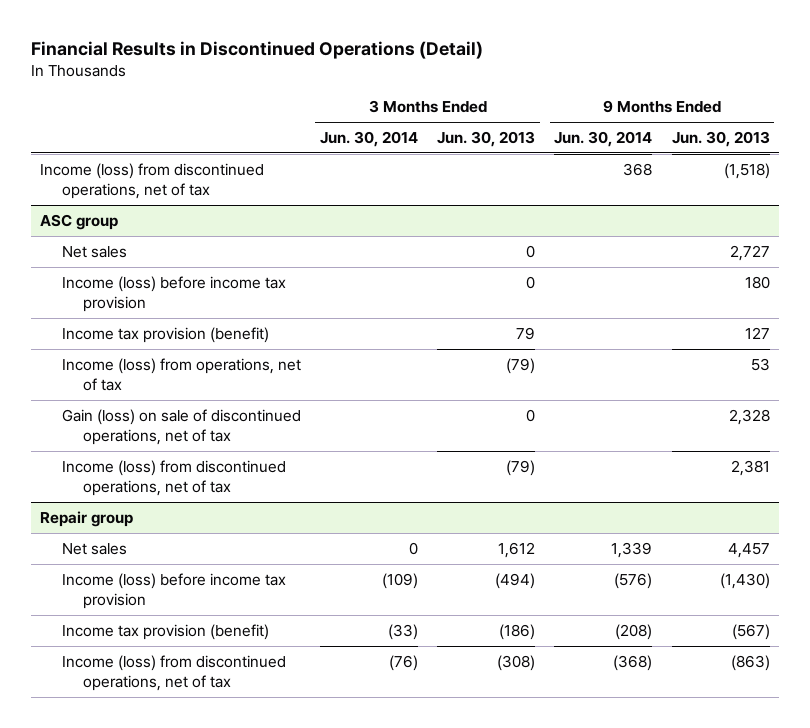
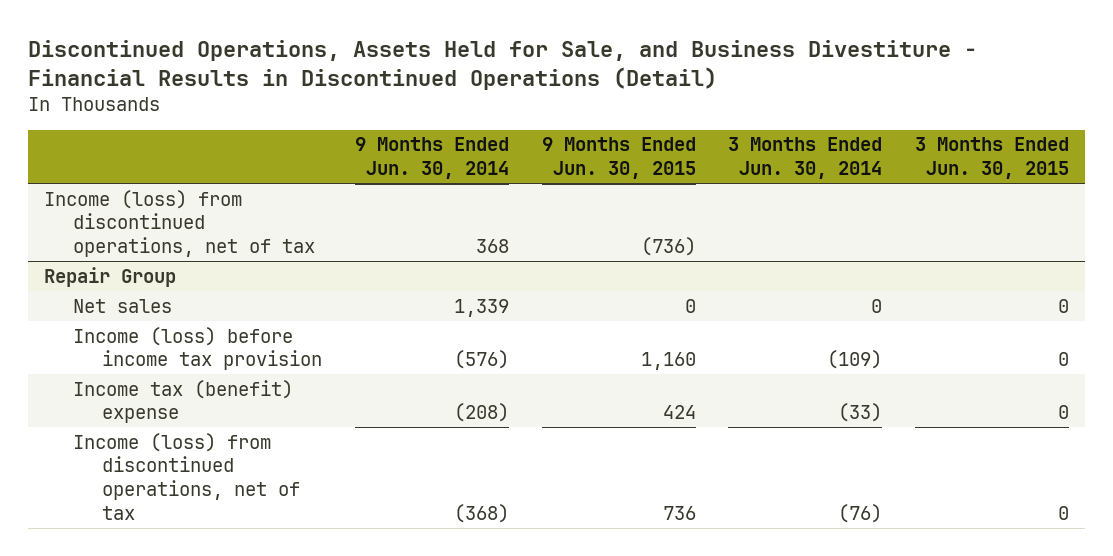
- Financial Results in Discontinued Operations (Detail)
+ Discontinued Operations, Assets Held for Sale, and Business Divestiture - Financial Results in Discontinued Operations (Detail)
- | 3 Months Ended Jun. 30, 2014 | 3 Months Ended Jun. 30, 2013 | 9 Months Ended Jun. 30, 2014 | 9 Months Ended Jun. 30, 2013
+ | 9 Months Ended Jun. 30, 2014 | 9 Months Ended Jun. 30, 2015 | 3 Months Ended Jun. 30, 2014 | 3 Months Ended Jun. 30, 2015
- ASC group
- Net sales | | 0 | | 2,727
- Income (loss) before income tax provision | | 0 | | 180
- Income tax provision (benefit) | | 79 | | 127
- Income (loss) from operations, net of tax | | (79) | | 53
- Gain (loss) on sale of discontinued operations, net of tax | | 0 | | 2,328
- Income (loss) from discontinued operations, net of tax | | (79) | | 2,381
- Repair group
+ Repair Group
- Income tax provision (benefit) | (33) | (186) | (208) | (567)
+ Income tax (benefit) expense | (208) | 424 | (33) | 0

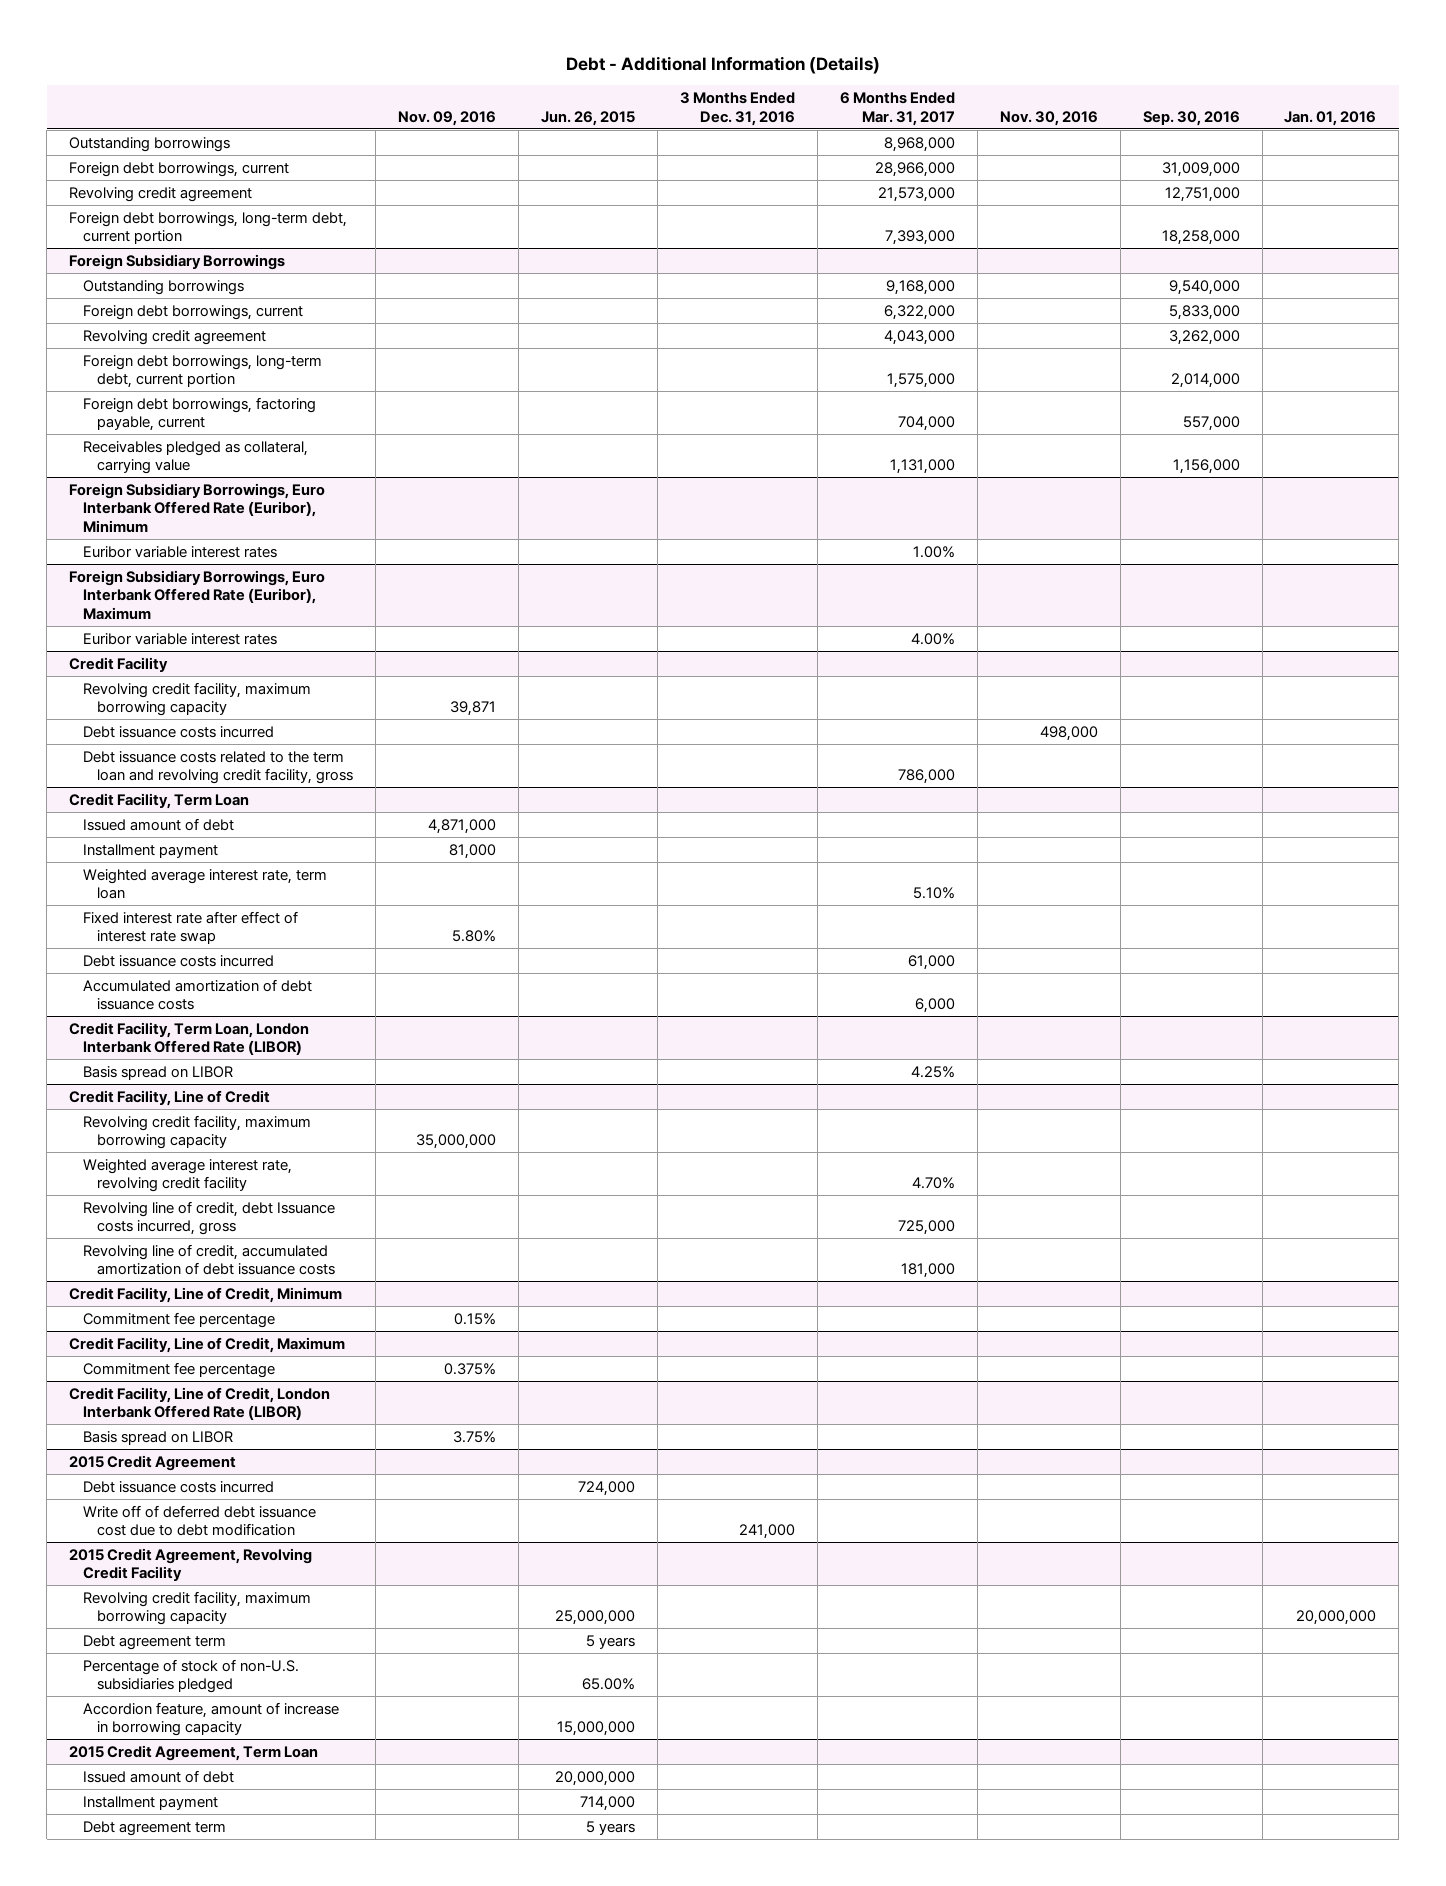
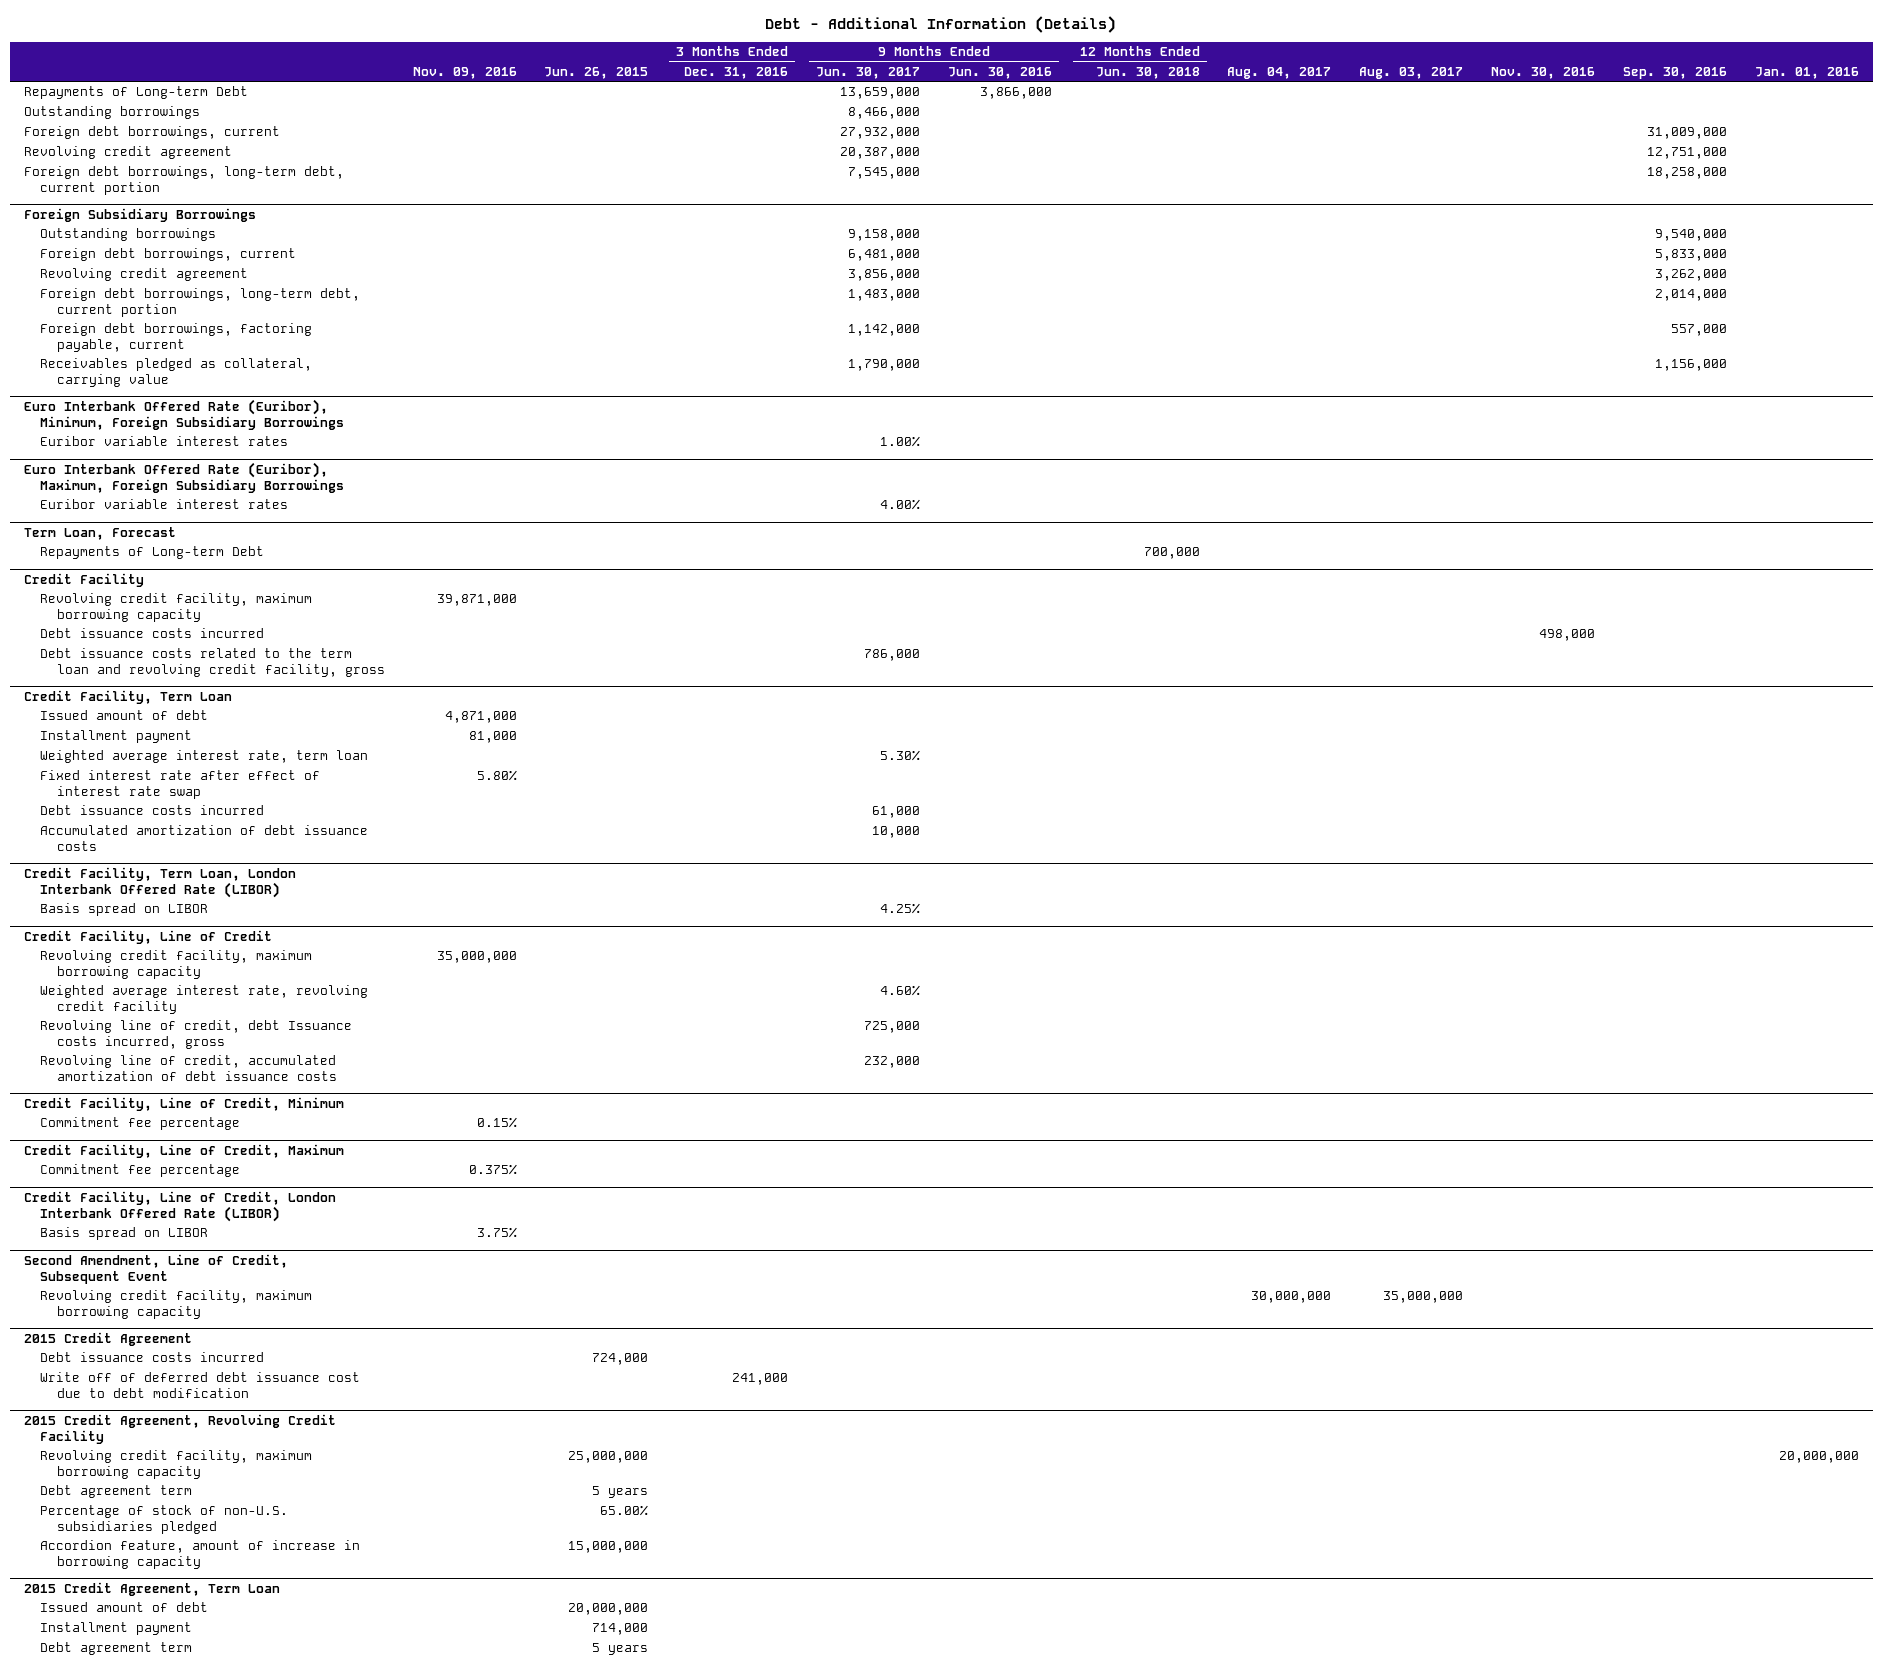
- | Nov. 09, 2016 | Jun. 26, 2015 | 3 Months Ended Dec. 31, 2016 | 6 Months Ended Mar. 31, 2017 | Nov. 30, 2016 | Sep. 30, 2016 | Jan. 01, 2016
+ | Nov. 09, 2016 | Jun. 26, 2015 | 3 Months Ended Dec. 31, 2016 | 9 Months Ended Jun. 30, 2017 | 9 Months Ended Jun. 30, 2016 | 12 Months Ended Jun. 30, 2018 | Aug. 04, 2017 | Aug. 03, 2017 | Nov. 30, 2016 | Sep. 30, 2016 | Jan. 01, 2016
+ Repayments of Long-term Debt | | | | 13,659,000 | 3,866,000 | | | | | |
- Foreign Subsidiary Borrowings, Euro Interbank Offered Rate (Euribor), Minimum
+ Euro Interbank Offered Rate (Euribor), Minimum, Foreign Subsidiary Borrowings
- Foreign Subsidiary Borrowings, Euro Interbank Offered Rate (Euribor), Maximum
+ Euro Interbank Offered Rate (Euribor), Maximum, Foreign Subsidiary Borrowings
+ Term Loan, Forecast
+ Repayments of Long-term Debt | | | | | | 700,000 | | | | |
@ Credit Facility
- Revolving credit facility, maximum borrowing capacity | 39,871 | | | | | |
+ Revolving credit facility, maximum borrowing capacity | 39,871,000 | | | | | | | | | |
+ Second Amendment, Line of Credit, Subsequent Event
+ Revolving credit facility, maximum borrowing capacity | | | | | | | 30,000,000 | 35,000,000 | | |

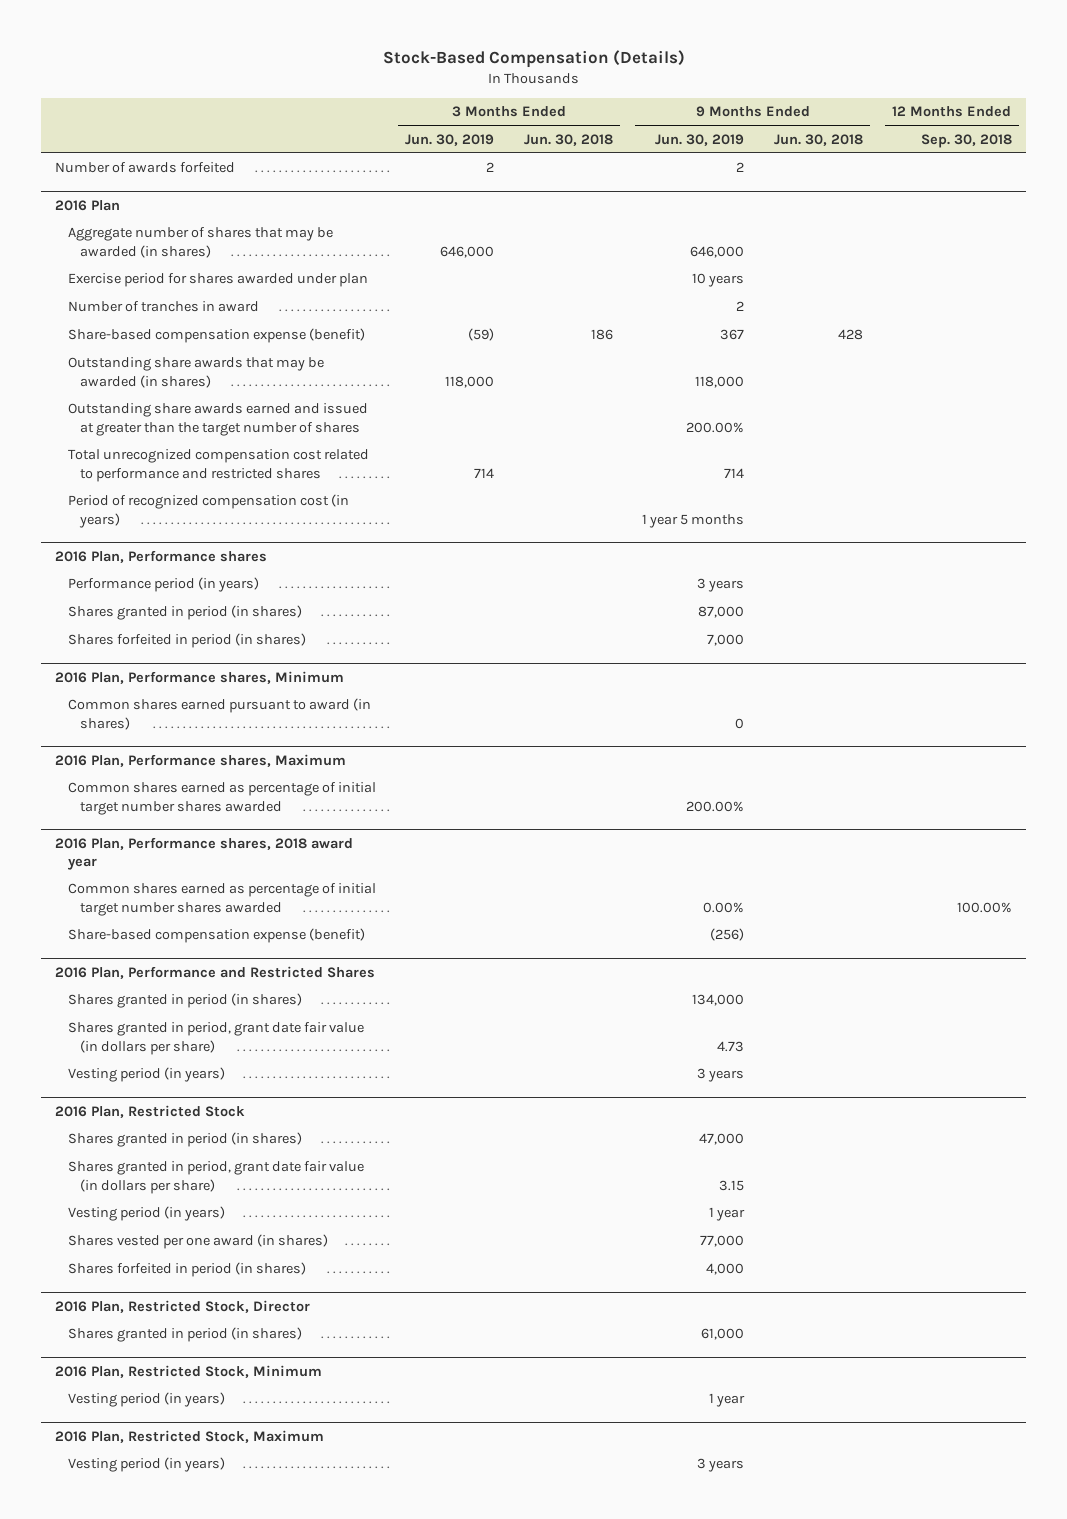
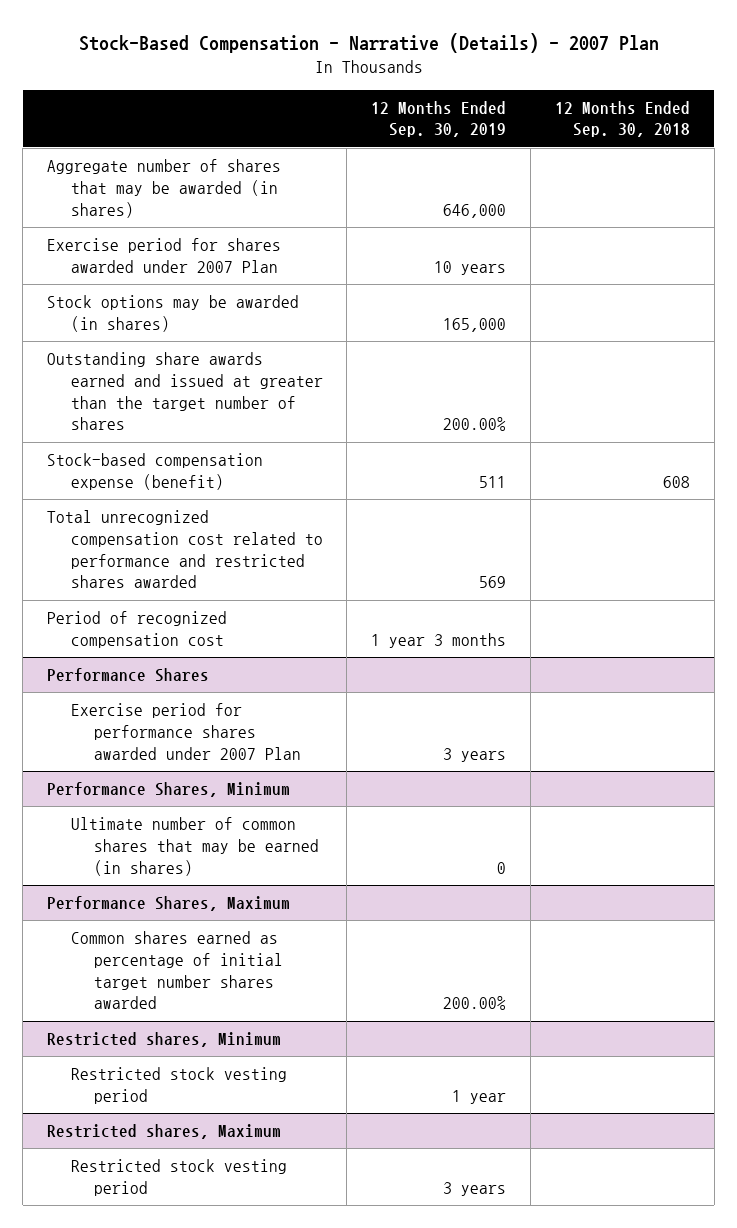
- Stock-Based Compensation (Details)
+ Stock-Based Compensation - Narrative (Details) - 2007 Plan
- | 3 Months Ended Jun. 30, 2019 | 3 Months Ended Jun. 30, 2018 | 9 Months Ended Jun. 30, 2019 | 9 Months Ended Jun. 30, 2018 | 12 Months Ended Sep. 30, 2018
+ | 12 Months Ended Sep. 30, 2019 | 12 Months Ended Sep. 30, 2018
- Number of awards forfeited | 2 | | 2 | |
- 2016 Plan
- Aggregate number of shares that may be awarded (in shares) | 646,000 | | 646,000 | |
- Exercise period for shares awarded under plan | | | 10 years | |
- Number of tranches in award | | | 2 | |
- Share-based compensation expense (benefit) | (59) | 186 | 367 | 428 |
- Outstanding share awards that may be awarded (in shares) | 118,000 | | 118,000 | |
- Outstanding share awards earned and issued at greater than the target number of shares | | | 200.00% | |
- Total unrecognized compensation cost related to performance and restricted shares | 714 | | 714 | |
- Period of recognized compensation cost (in years) | | | 1 year 5 months | |
- 2016 Plan, Performance shares
- Performance period (in years) | | | 3 years | |
- Shares granted in period (in shares) | | | 87,000 | |
- Shares forfeited in period (in shares) | | | 7,000 | |
- 2016 Plan, Performance shares, Minimum
- Common shares earned pursuant to award (in shares) | | | 0 | |
- 2016 Plan, Performance shares, Maximum
+ Aggregate number of shares that may be awarded (in shares) | 646,000 |
+ Exercise period for shares awarded under 2007 Plan | 10 years |
+ Stock options may be awarded (in shares) | 165,000 |
+ Outstanding share awards earned and issued at greater than the target number of shares | 200.00% |
+ Stock-based compensation expense (benefit) | 511 | 608
+ Total unrecognized compensation cost related to performance and restricted shares awarded | 569 |
+ Period of recognized compensation cost | 1 year 3 months |
+ Performance Shares
+ Exercise period for performance shares awarded under 2007 Plan | 3 years |
+ Performance Shares, Minimum
+ Ultimate number of common shares that may be earned (in shares) | 0 |
+ Performance Shares, Maximum
- 2016 Plan, Performance shares, 2018 award year
- Common shares earned as percentage of initial target number shares awarded | | | 0.00% | | 100.00%
- Share-based compensation expense (benefit) | | | (256) | |
- 2016 Plan, Performance and Restricted Shares
- Shares granted in period (in shares) | | | 134,000 | |
- Shares granted in period, grant date fair value (in dollars per share) | | | 4.73 | |
- Vesting period (in years) | | | 3 years | |
- 2016 Plan, Restricted Stock
- Shares granted in period (in shares) | | | 47,000 | |
- Shares granted in period, grant date fair value (in dollars per share) | | | 3.15 | |
- Vesting period (in years) | | | 1 year | |
- Shares vested per one award (in shares) | | | 77,000 | |
- Shares forfeited in period (in shares) | | | 4,000 | |
- 2016 Plan, Restricted Stock, Director
- Shares granted in period (in shares) | | | 61,000 | |
- 2016 Plan, Restricted Stock, Minimum
- Vesting period (in years) | | | 1 year | |
- 2016 Plan, Restricted Stock, Maximum
- Vesting period (in years) | | | 3 years | |
+ Restricted shares, Minimum
+ Restricted stock vesting period | 1 year |
+ Restricted shares, Maximum
+ Restricted stock vesting period | 3 years |

